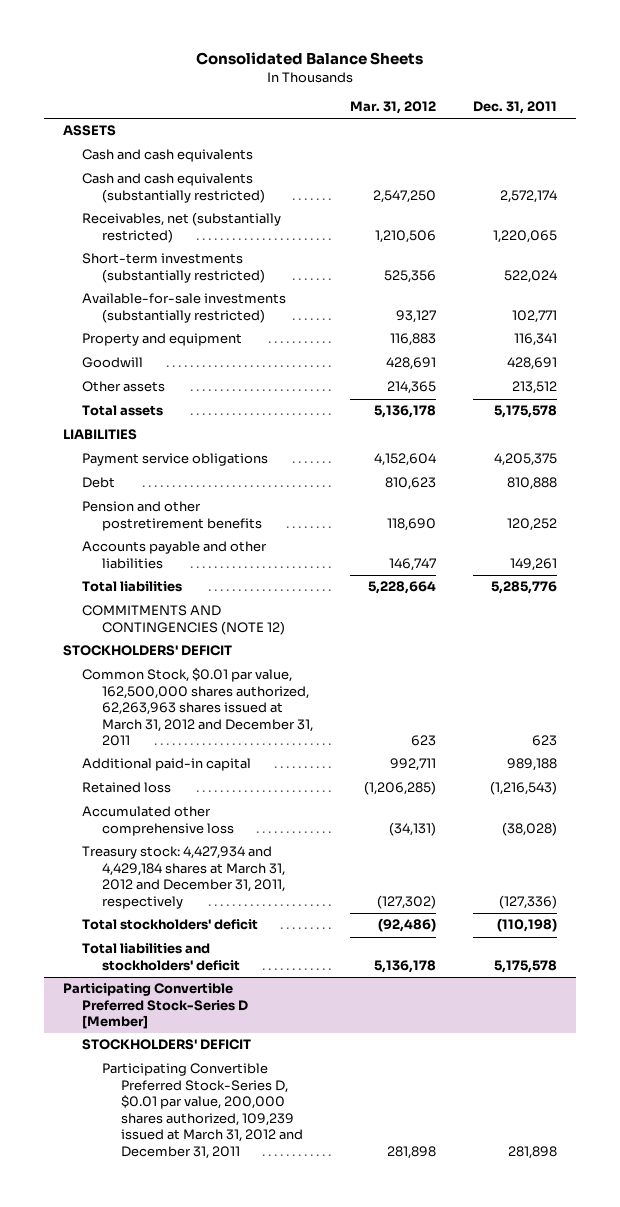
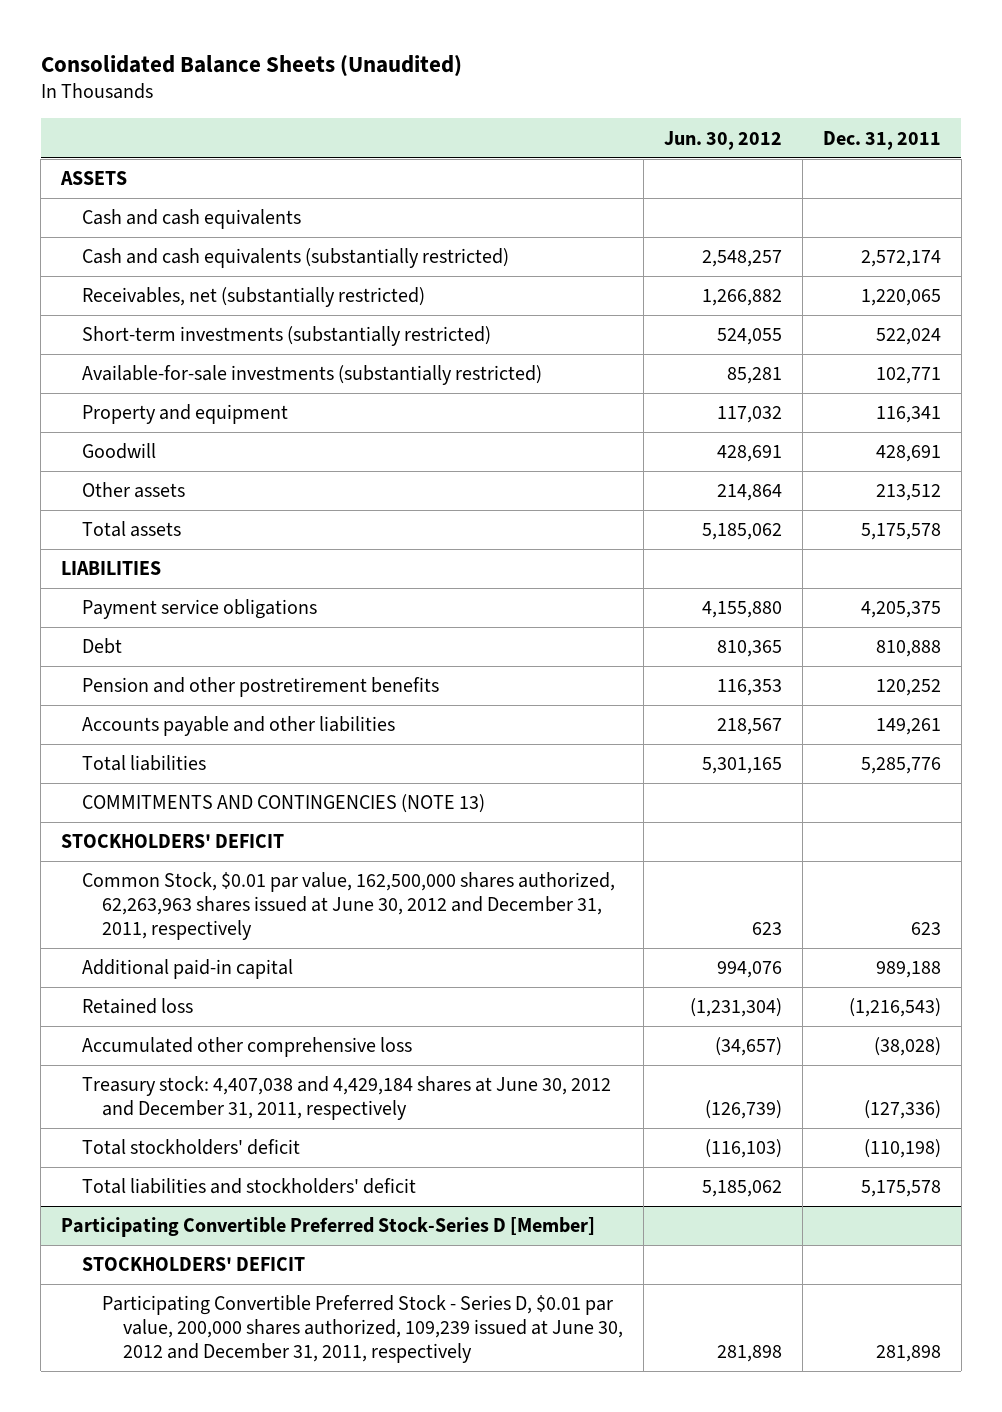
- Consolidated Balance Sheets
+ Consolidated Balance Sheets (Unaudited)
- | Mar. 31, 2012 | Dec. 31, 2011
+ | Jun. 30, 2012 | Dec. 31, 2011
- COMMITMENTS AND CONTINGENCIES (NOTE 12)
+ COMMITMENTS AND CONTINGENCIES (NOTE 13)
- Common Stock, $0.01 par value, 162,500,000 shares authorized, 62,263,963 shares issued at March 31, 2012 and December 31, 2011 | 623 | 623
+ Common Stock, $0.01 par value, 162,500,000 shares authorized, 62,263,963 shares issued at June 30, 2012 and December 31, 2011, respectively | 623 | 623
- Treasury stock: 4,427,934 and 4,429,184 shares at March 31, 2012 and December 31, 2011, respectively | (127,302) | (127,336)
+ Treasury stock: 4,407,038 and 4,429,184 shares at June 30, 2012 and December 31, 2011, respectively | (126,739) | (127,336)
@ Participating Convertible Preferred Stock-Series D [Member]
- Participating Convertible Preferred Stock-Series D, $0.01 par value, 200,000 shares authorized, 109,239 issued at March 31, 2012 and December 31, 2011 | 281,898 | 281,898
+ Participating Convertible Preferred Stock - Series D, $0.01 par value, 200,000 shares authorized, 109,239 issued at June 30, 2012 and December 31, 2011, respectively | 281,898 | 281,898

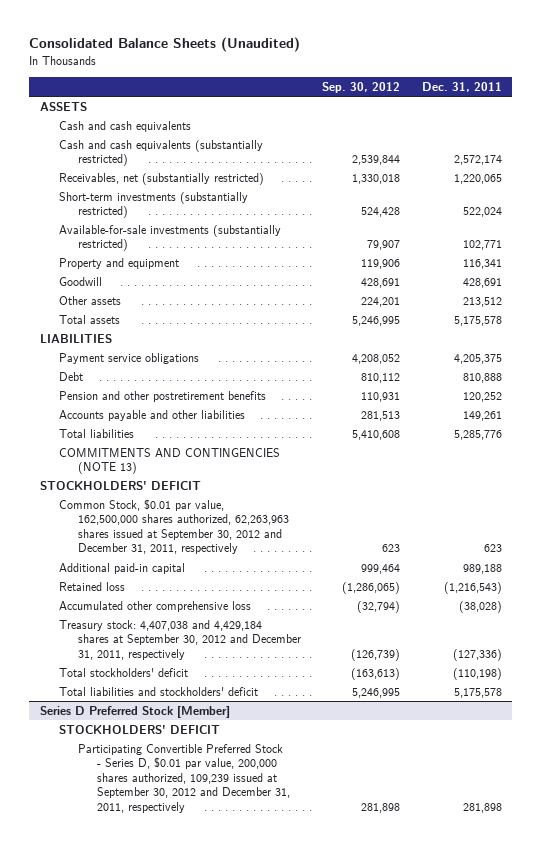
- | Jun. 30, 2012 | Dec. 31, 2011
+ | Sep. 30, 2012 | Dec. 31, 2011
- Common Stock, $0.01 par value, 162,500,000 shares authorized, 62,263,963 shares issued at June 30, 2012 and December 31, 2011, respectively | 623 | 623
+ Common Stock, $0.01 par value, 162,500,000 shares authorized, 62,263,963 shares issued at September 30, 2012 and December 31, 2011, respectively | 623 | 623
- Treasury stock: 4,407,038 and 4,429,184 shares at June 30, 2012 and December 31, 2011, respectively | (126,739) | (127,336)
+ Treasury stock: 4,407,038 and 4,429,184 shares at September 30, 2012 and December 31, 2011, respectively | (126,739) | (127,336)
- Participating Convertible Preferred Stock-Series D [Member]
+ Series D Preferred Stock [Member]
- Participating Convertible Preferred Stock - Series D, $0.01 par value, 200,000 shares authorized, 109,239 issued at June 30, 2012 and December 31, 2011, respectively | 281,898 | 281,898
+ Participating Convertible Preferred Stock - Series D, $0.01 par value, 200,000 shares authorized, 109,239 issued at September 30, 2012 and December 31, 2011, respectively | 281,898 | 281,898

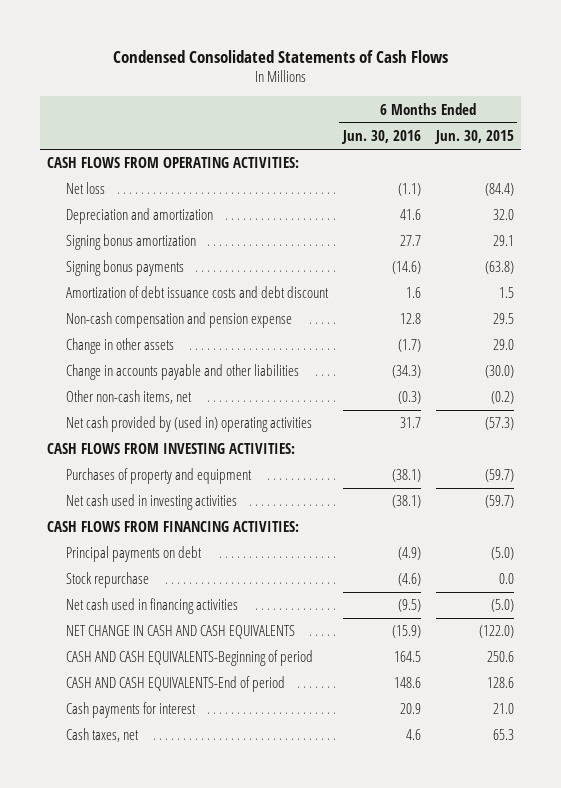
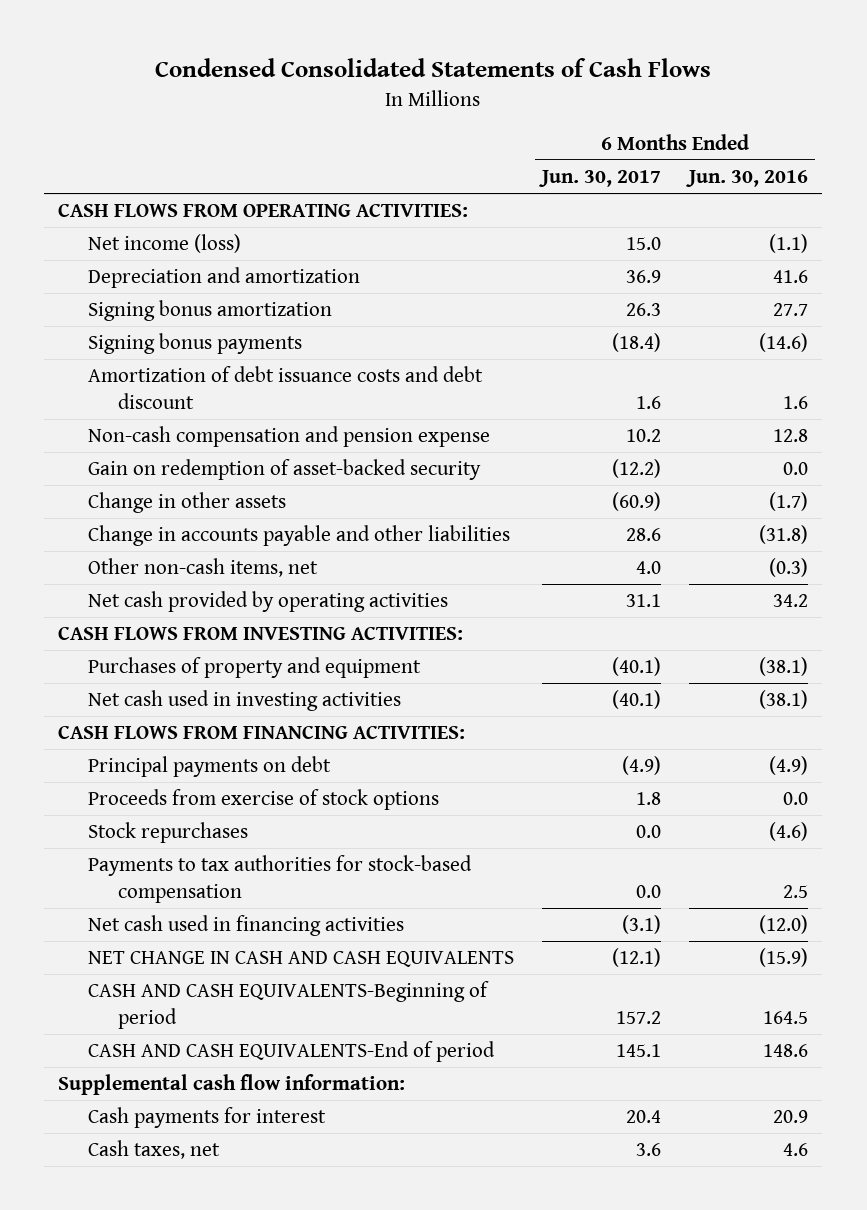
- | 6 Months Ended Jun. 30, 2016 | 6 Months Ended Jun. 30, 2015
+ | 6 Months Ended Jun. 30, 2017 | 6 Months Ended Jun. 30, 2016
- Net loss | (1.1) | (84.4)
+ Net income (loss) | 15.0 | (1.1)
+ Gain on redemption of asset-backed security | (12.2) | 0.0
- Change in accounts payable and other liabilities | (34.3) | (30.0)
+ Change in accounts payable and other liabilities | 28.6 | (31.8)
- Net cash provided by (used in) operating activities | 31.7 | (57.3)
+ Net cash provided by operating activities | 31.1 | 34.2
- Stock repurchase | (4.6) | 0.0
- Net cash used in financing activities | (9.5) | (5.0)
+ Proceeds from exercise of stock options | 1.8 | 0.0
+ Stock repurchases | 0.0 | (4.6)
+ Payments to tax authorities for stock-based compensation | 0.0 | 2.5
+ Net cash used in financing activities | (3.1) | (12.0)
+ Supplemental cash flow information:

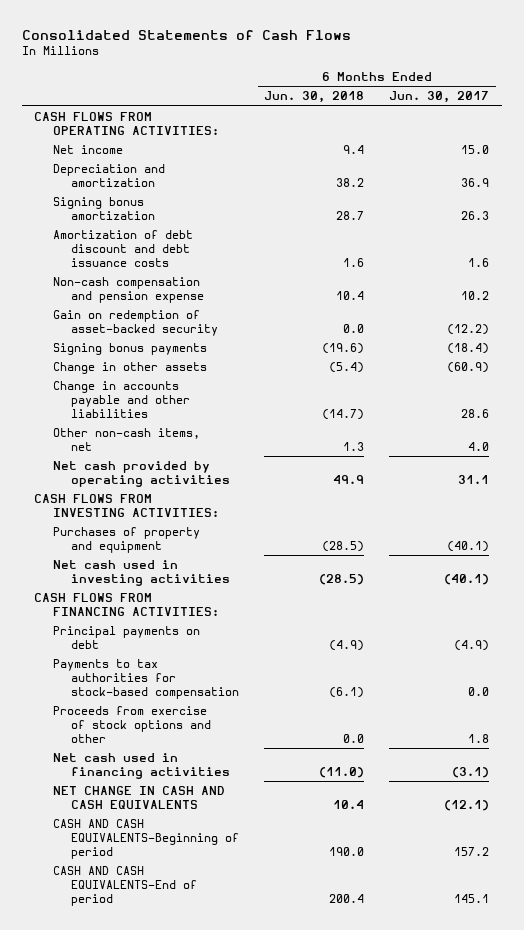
- Condensed Consolidated Statements of Cash Flows
+ Consolidated Statements of Cash Flows
- | 6 Months Ended Jun. 30, 2017 | 6 Months Ended Jun. 30, 2016
+ | 6 Months Ended Jun. 30, 2018 | 6 Months Ended Jun. 30, 2017
- Net income (loss) | 15.0 | (1.1)
+ Net income | 9.4 | 15.0
- Amortization of debt issuance costs and debt discount | 1.6 | 1.6
+ Amortization of debt discount and debt issuance costs | 1.6 | 1.6
moved down: Signing bonus payments | (19.6) | (18.4)
- Proceeds from exercise of stock options | 1.8 | 0.0
- Stock repurchases | 0.0 | (4.6)
+ Proceeds from exercise of stock options and other | 0.0 | 1.8
- Supplemental cash flow information:
- Cash payments for interest | 20.4 | 20.9
- Cash taxes, net | 3.6 | 4.6

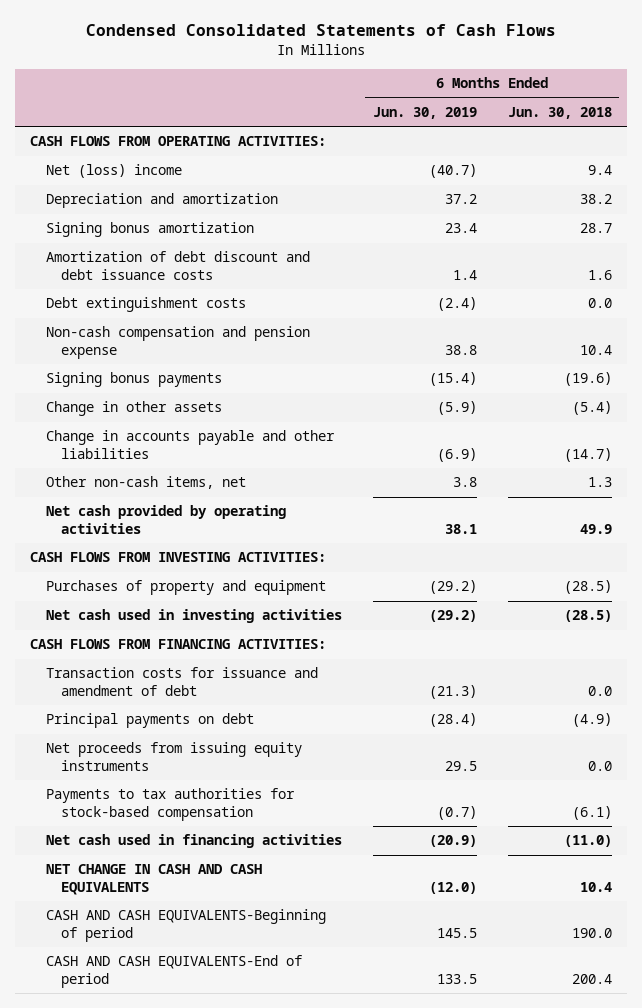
- Consolidated Statements of Cash Flows
+ Condensed Consolidated Statements of Cash Flows
- | 6 Months Ended Jun. 30, 2018 | 6 Months Ended Jun. 30, 2017
+ | 6 Months Ended Jun. 30, 2019 | 6 Months Ended Jun. 30, 2018
- Net income | 9.4 | 15.0
+ Net (loss) income | (40.7) | 9.4
+ Debt extinguishment costs | (2.4) | 0.0
- Gain on redemption of asset-backed security | 0.0 | (12.2)
+ Transaction costs for issuance and amendment of debt | (21.3) | 0.0
+ Net proceeds from issuing equity instruments | 29.5 | 0.0
- Proceeds from exercise of stock options and other | 0.0 | 1.8

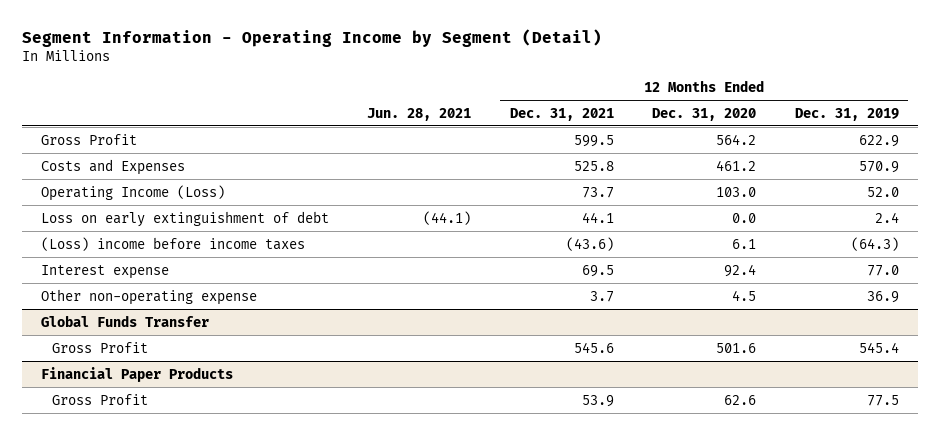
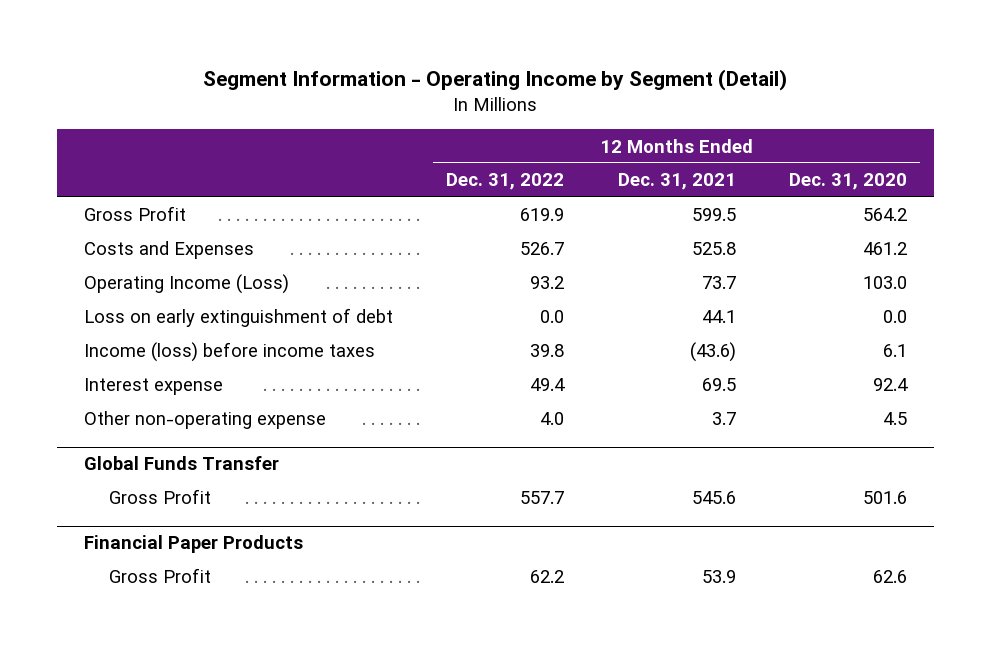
- | Jun. 28, 2021 | 12 Months Ended Dec. 31, 2021 | 12 Months Ended Dec. 31, 2020 | 12 Months Ended Dec. 31, 2019
+ | 12 Months Ended Dec. 31, 2022 | 12 Months Ended Dec. 31, 2021 | 12 Months Ended Dec. 31, 2020
- (Loss) income before income taxes | | (43.6) | 6.1 | (64.3)
+ Income (loss) before income taxes | 39.8 | (43.6) | 6.1

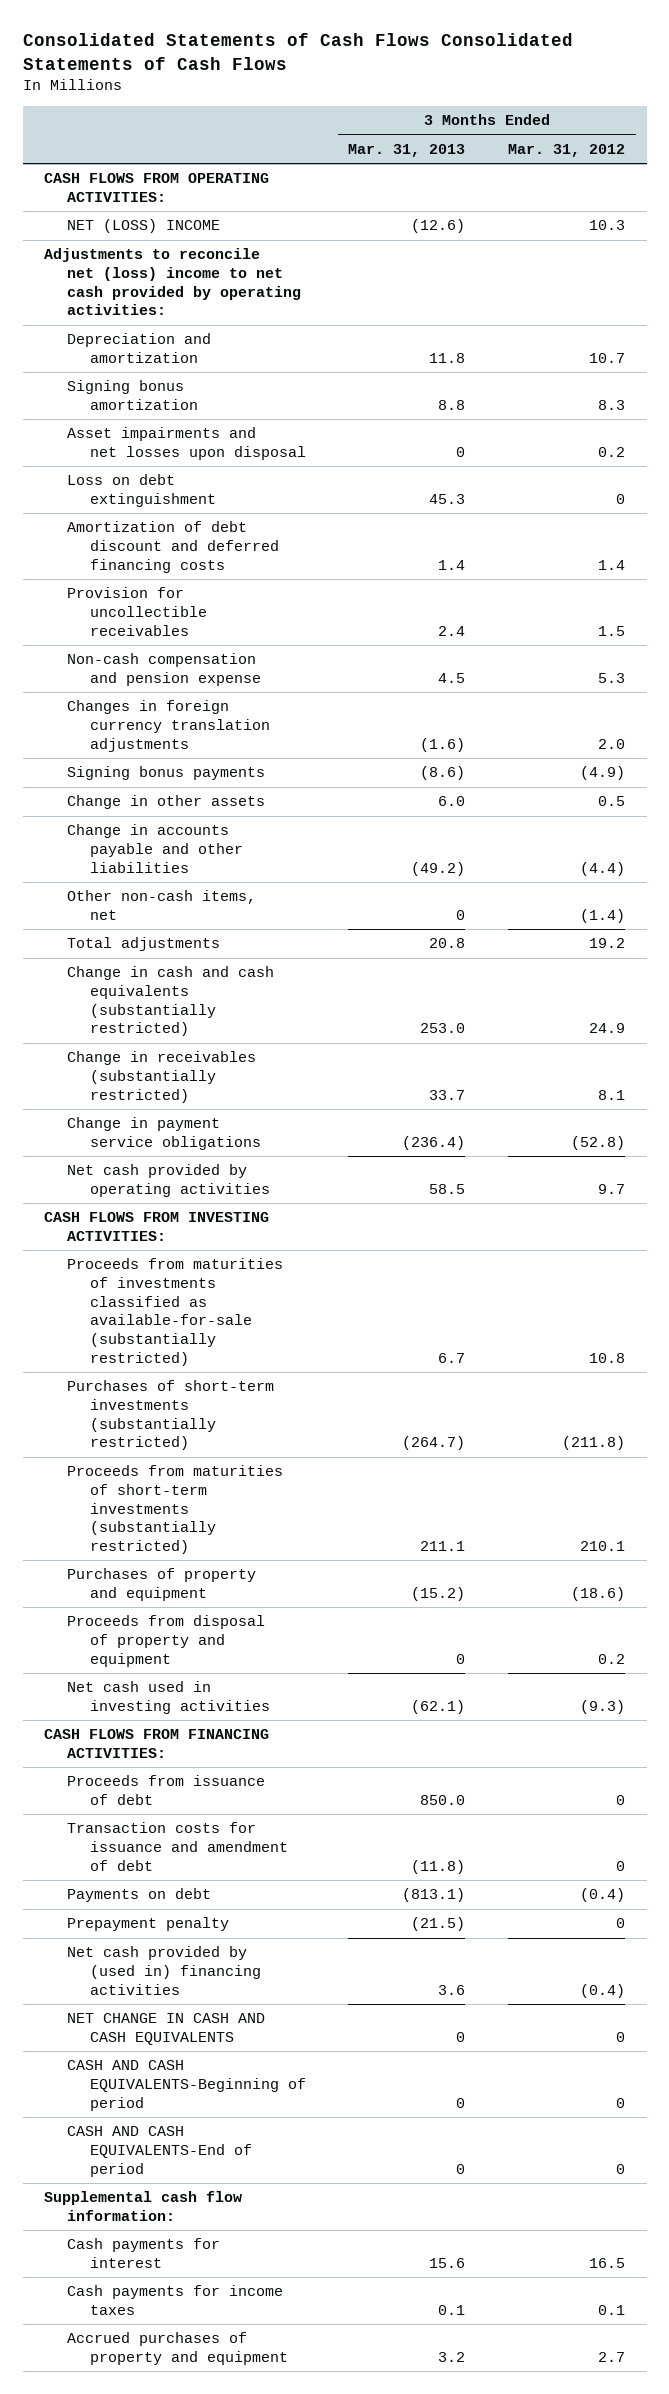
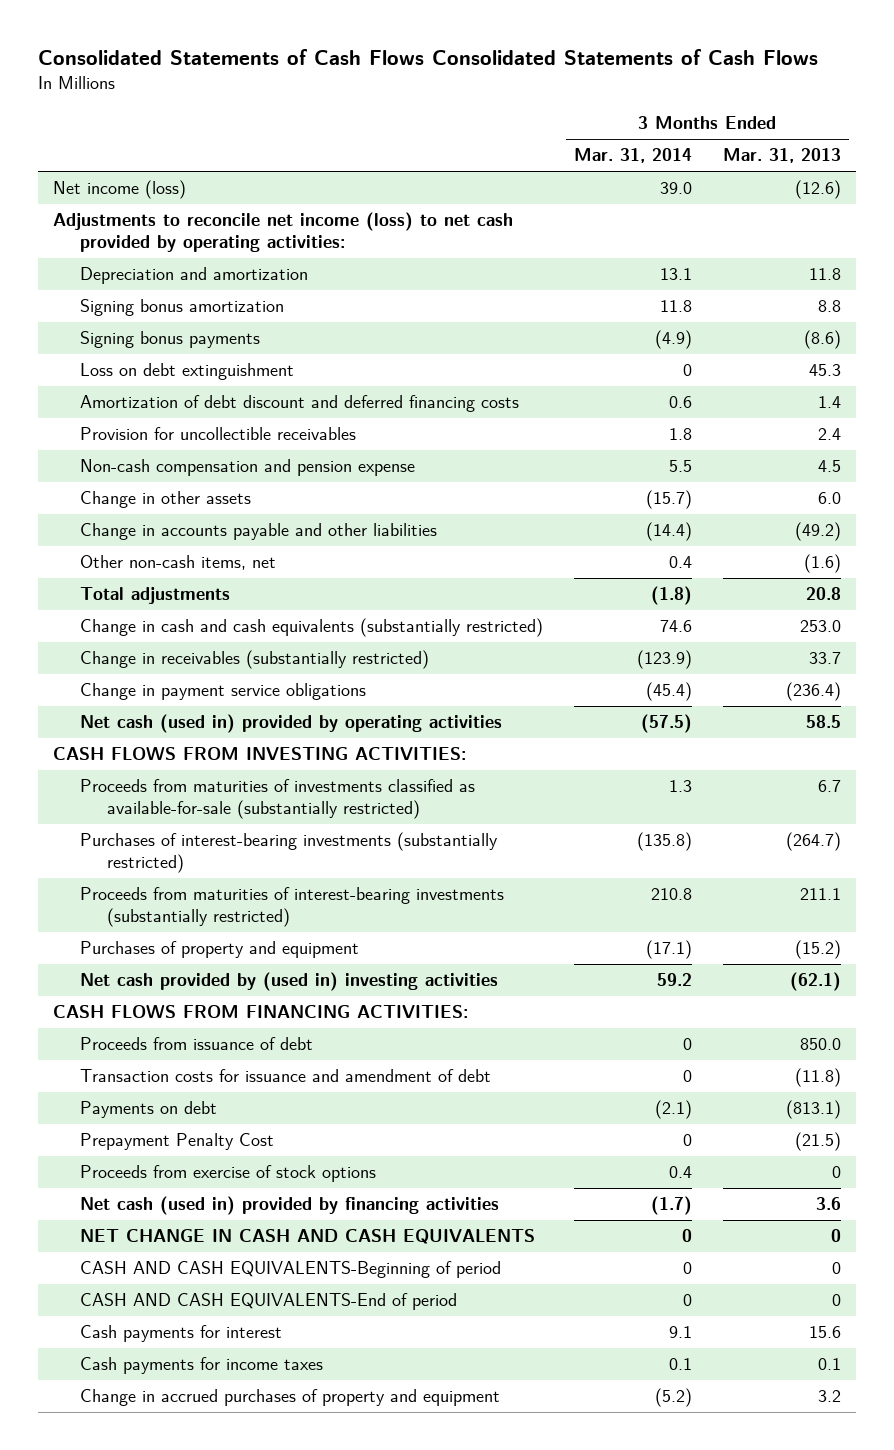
- | 3 Months Ended Mar. 31, 2013 | 3 Months Ended Mar. 31, 2012
+ | 3 Months Ended Mar. 31, 2014 | 3 Months Ended Mar. 31, 2013
- CASH FLOWS FROM OPERATING ACTIVITIES:
- NET (LOSS) INCOME | (12.6) | 10.3
- Adjustments to reconcile net (loss) income to net cash provided by operating activities:
+ Net income (loss) | 39.0 | (12.6)
+ Adjustments to reconcile net income (loss) to net cash provided by operating activities:
- Asset impairments and net losses upon disposal | 0 | 0.2
moved up: Signing bonus payments | (4.9) | (8.6)
- Changes in foreign currency translation adjustments | (1.6) | 2.0
- Other non-cash items, net | 0 | (1.4)
+ Other non-cash items, net | 0.4 | (1.6)
- Net cash provided by operating activities | 58.5 | 9.7
+ Net cash (used in) provided by operating activities | (57.5) | 58.5
- Purchases of short-term investments (substantially restricted) | (264.7) | (211.8)
- Proceeds from maturities of short-term investments (substantially restricted) | 211.1 | 210.1
+ Purchases of interest-bearing investments (substantially restricted) | (135.8) | (264.7)
+ Proceeds from maturities of interest-bearing investments (substantially restricted) | 210.8 | 211.1
- Proceeds from disposal of property and equipment | 0 | 0.2
- Net cash used in investing activities | (62.1) | (9.3)
+ Net cash provided by (used in) investing activities | 59.2 | (62.1)
- Prepayment penalty | (21.5) | 0
- Net cash provided by (used in) financing activities | 3.6 | (0.4)
+ Prepayment Penalty Cost | 0 | (21.5)
+ Proceeds from exercise of stock options | 0.4 | 0
+ Net cash (used in) provided by financing activities | (1.7) | 3.6
- Supplemental cash flow information:
- Accrued purchases of property and equipment | 3.2 | 2.7
+ Change in accrued purchases of property and equipment | (5.2) | 3.2

